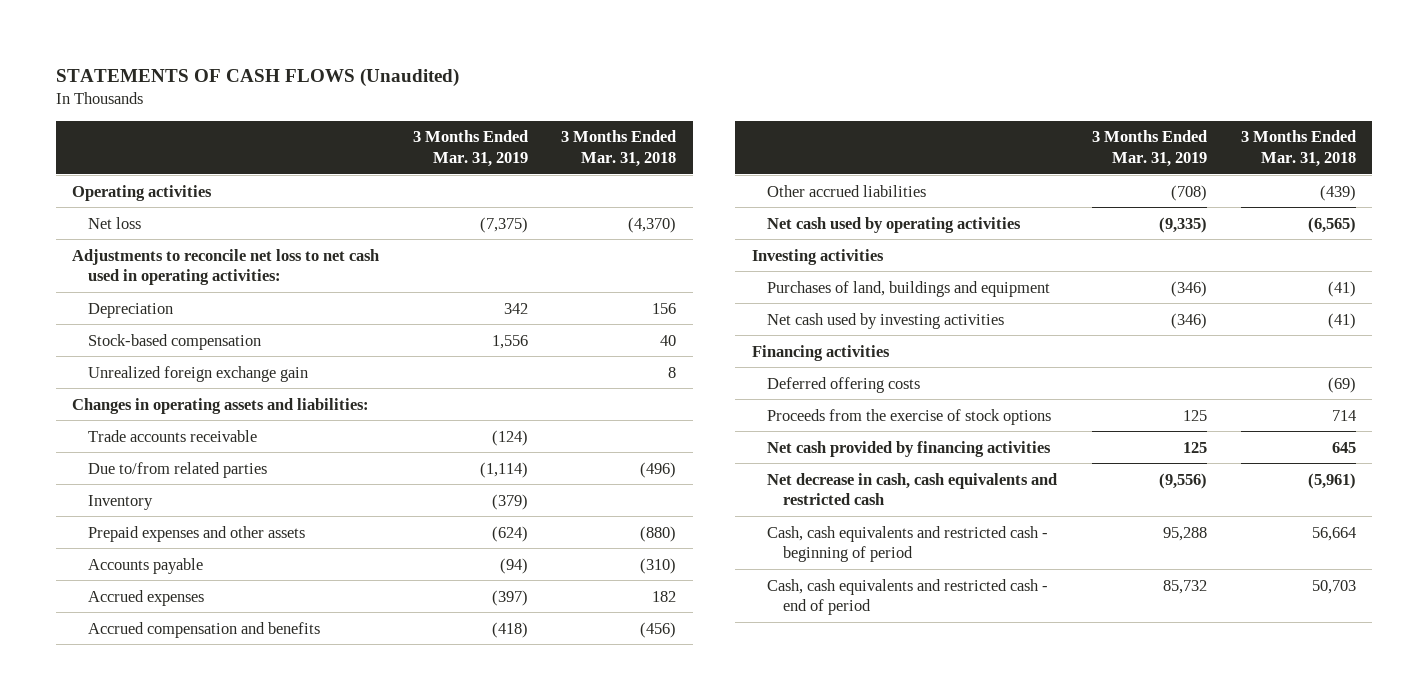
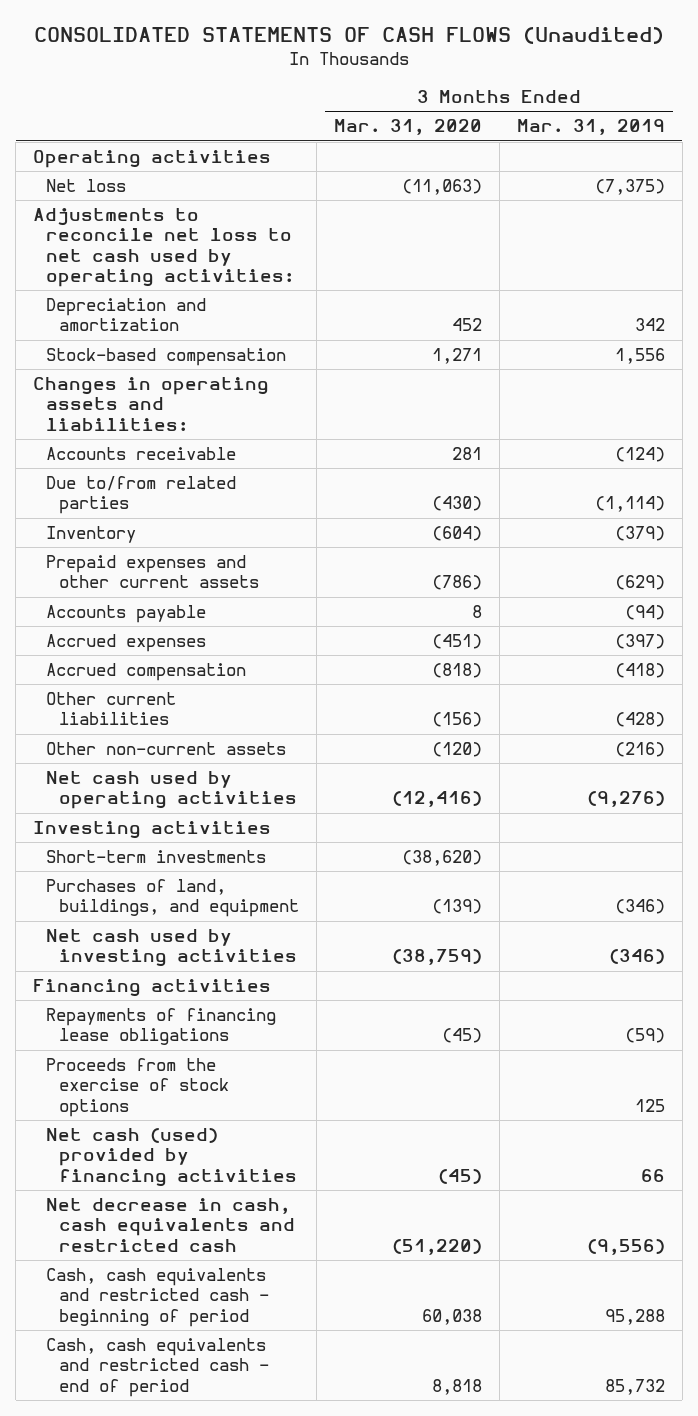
- STATEMENTS OF CASH FLOWS (Unaudited)
+ CONSOLIDATED STATEMENTS OF CASH FLOWS (Unaudited)
- | 3 Months Ended Mar. 31, 2019 | 3 Months Ended Mar. 31, 2018
+ | 3 Months Ended Mar. 31, 2020 | 3 Months Ended Mar. 31, 2019
- Adjustments to reconcile net loss to net cash used in operating activities:
- Depreciation | 342 | 156
+ Adjustments to reconcile net loss to net cash used by operating activities:
+ Depreciation and amortization | 452 | 342
- Unrealized foreign exchange gain | | 8
- Trade accounts receivable | (124) |
+ Accounts receivable | 281 | (124)
- Prepaid expenses and other assets | (624) | (880)
+ Prepaid expenses and other current assets | (786) | (629)
- Accrued compensation and benefits | (418) | (456)
- Other accrued liabilities | (708) | (439)
- Net cash used by operating activities | (9,335) | (6,565)
+ Accrued compensation | (818) | (418)
+ Other current liabilities | (156) | (428)
+ Other non-current assets | (120) | (216)
+ Net cash used by operating activities | (12,416) | (9,276)
- Purchases of land, buildings and equipment | (346) | (41)
+ Short-term investments | (38,620) |
+ Purchases of land, buildings, and equipment | (139) | (346)
- Deferred offering costs | | (69)
+ Repayments of financing lease obligations | (45) | (59)
- Net cash provided by financing activities | 125 | 645
+ Net cash (used) provided by financing activities | (45) | 66

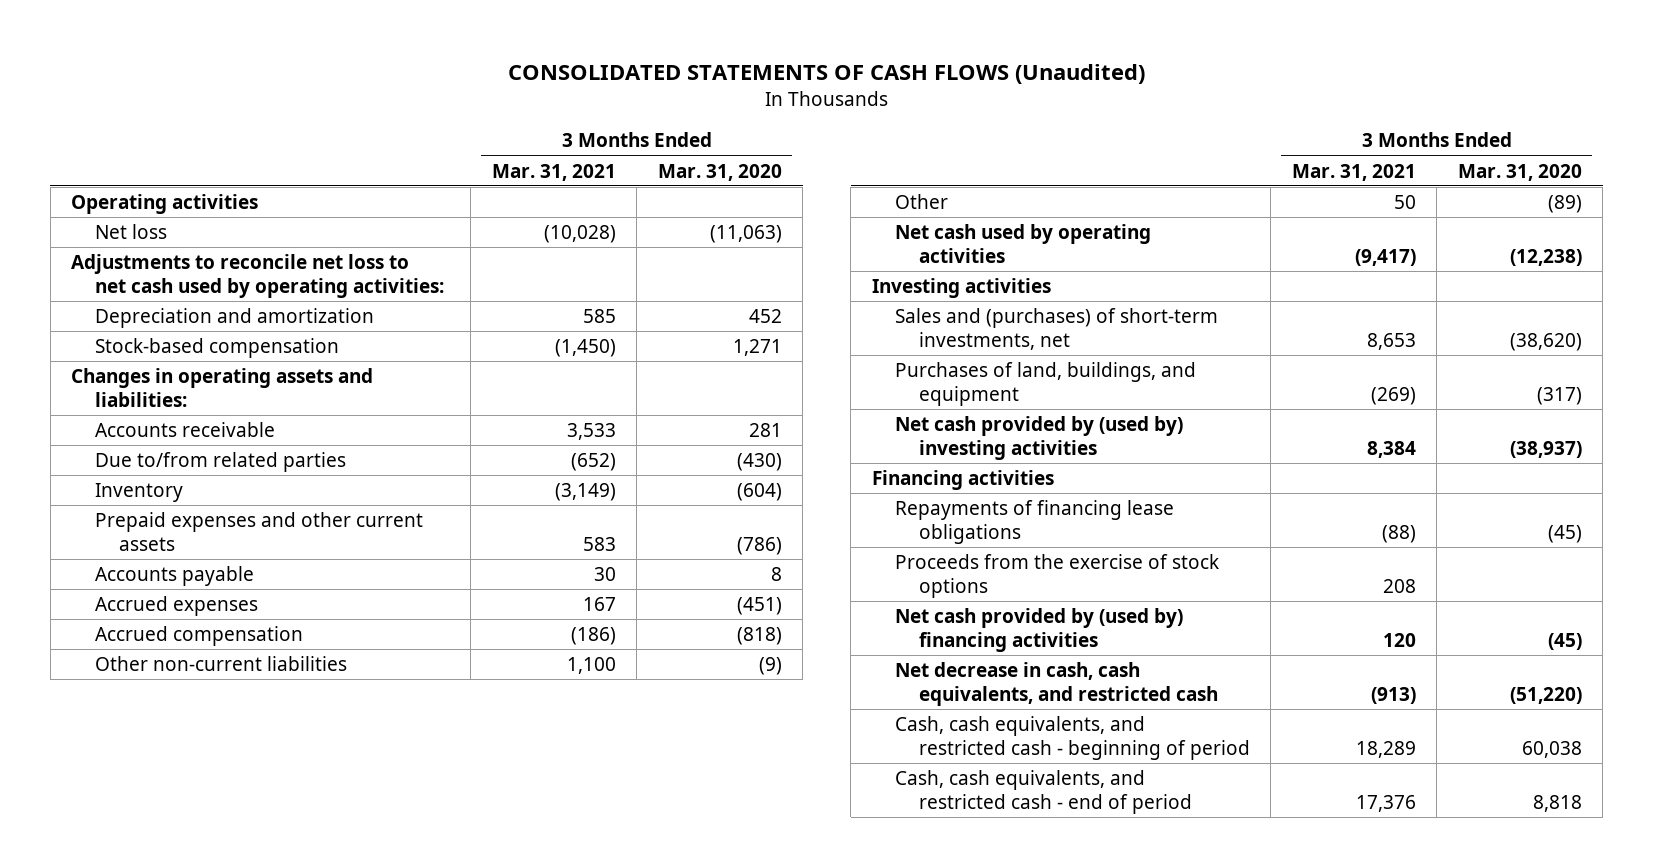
- | 3 Months Ended Mar. 31, 2020 | 3 Months Ended Mar. 31, 2019
+ | 3 Months Ended Mar. 31, 2021 | 3 Months Ended Mar. 31, 2020
- Other current liabilities | (156) | (428)
- Other non-current assets | (120) | (216)
- Net cash used by operating activities | (12,416) | (9,276)
+ Other non-current liabilities | 1,100 | (9)
+ Other | 50 | (89)
+ Net cash used by operating activities | (9,417) | (12,238)
- Short-term investments | (38,620) |
- Purchases of land, buildings, and equipment | (139) | (346)
- Net cash used by investing activities | (38,759) | (346)
+ Sales and (purchases) of short-term investments, net | 8,653 | (38,620)
+ Purchases of land, buildings, and equipment | (269) | (317)
+ Net cash provided by (used by) investing activities | 8,384 | (38,937)
- Net cash (used) provided by financing activities | (45) | 66
- Net decrease in cash, cash equivalents and restricted cash | (51,220) | (9,556)
- Cash, cash equivalents and restricted cash - beginning of period | 60,038 | 95,288
- Cash, cash equivalents and restricted cash - end of period | 8,818 | 85,732
+ Net cash provided by (used by) financing activities | 120 | (45)
+ Net decrease in cash, cash equivalents, and restricted cash | (913) | (51,220)
+ Cash, cash equivalents, and restricted cash - beginning of period | 18,289 | 60,038
+ Cash, cash equivalents, and restricted cash - end of period | 17,376 | 8,818

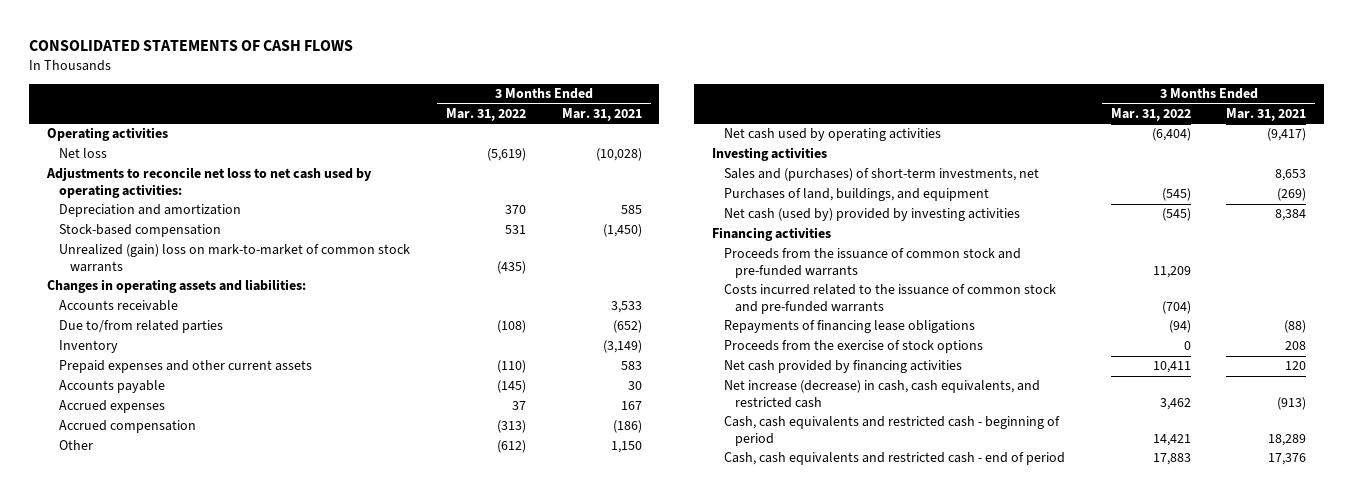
- CONSOLIDATED STATEMENTS OF CASH FLOWS (Unaudited)
+ CONSOLIDATED STATEMENTS OF CASH FLOWS
- | 3 Months Ended Mar. 31, 2021 | 3 Months Ended Mar. 31, 2020
+ | 3 Months Ended Mar. 31, 2022 | 3 Months Ended Mar. 31, 2021
+ Unrealized (gain) loss on mark-to-market of common stock warrants | (435) |
- Other non-current liabilities | 1,100 | (9)
- Other | 50 | (89)
+ Other | (612) | 1,150
- Net cash provided by (used by) investing activities | 8,384 | (38,937)
+ Net cash (used by) provided by investing activities | (545) | 8,384
+ Proceeds from the issuance of common stock and pre-funded warrants | 11,209 |
+ Costs incurred related to the issuance of common stock and pre-funded warrants | (704) |
- Net cash provided by (used by) financing activities | 120 | (45)
- Net decrease in cash, cash equivalents, and restricted cash | (913) | (51,220)
- Cash, cash equivalents, and restricted cash - beginning of period | 18,289 | 60,038
- Cash, cash equivalents, and restricted cash - end of period | 17,376 | 8,818
+ Net cash provided by financing activities | 10,411 | 120
+ Net increase (decrease) in cash, cash equivalents, and restricted cash | 3,462 | (913)
+ Cash, cash equivalents and restricted cash - beginning of period | 14,421 | 18,289
+ Cash, cash equivalents and restricted cash - end of period | 17,883 | 17,376

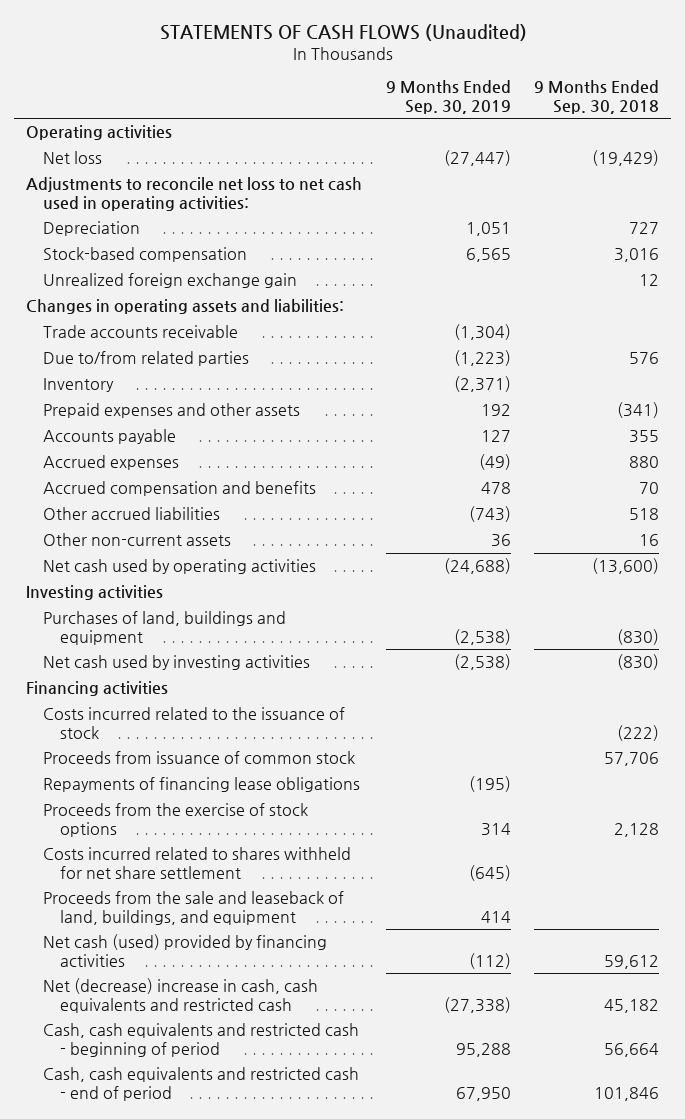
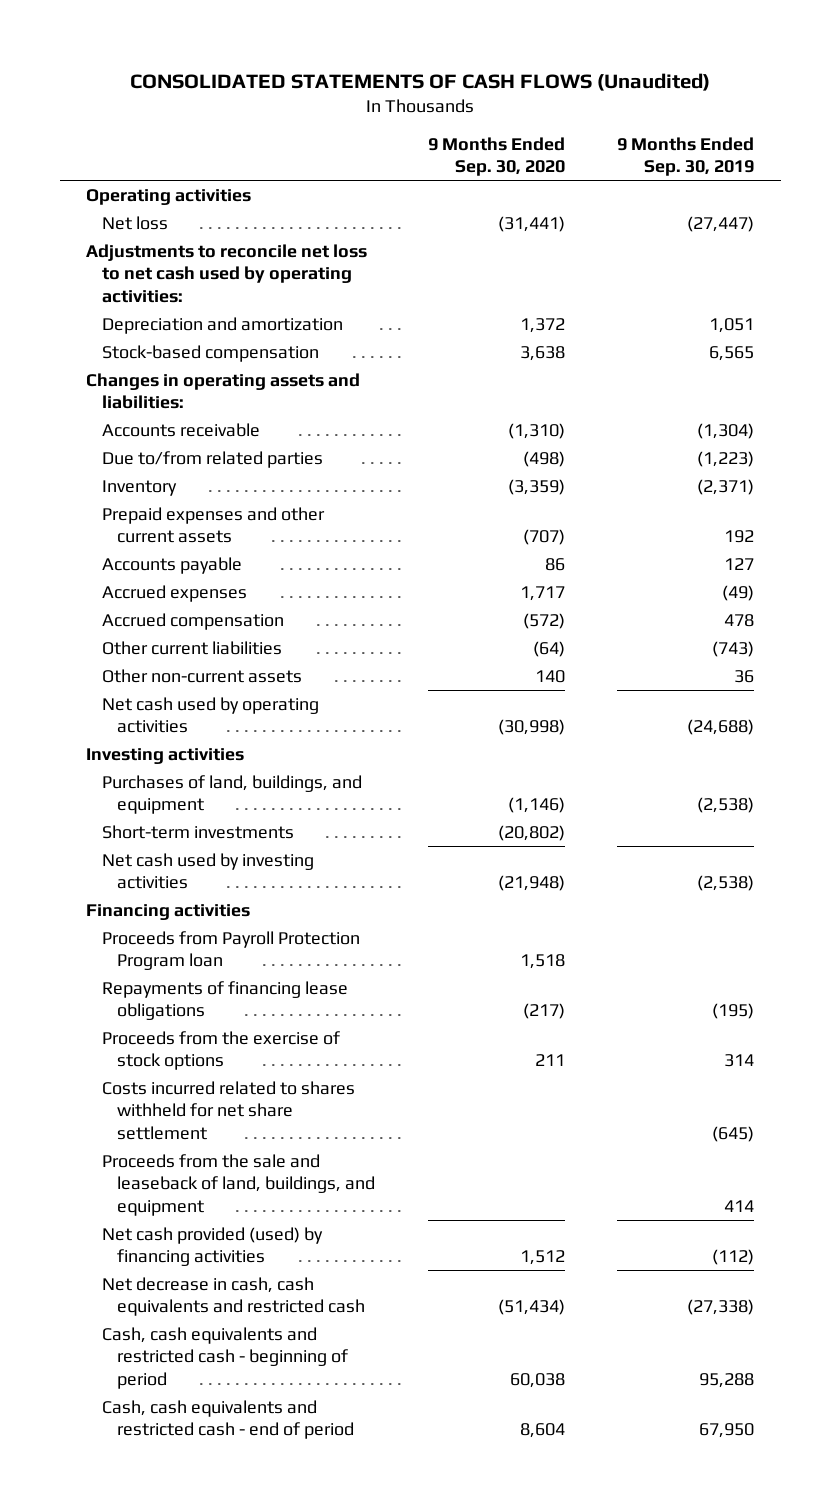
- STATEMENTS OF CASH FLOWS (Unaudited)
+ CONSOLIDATED STATEMENTS OF CASH FLOWS (Unaudited)
- | 9 Months Ended Sep. 30, 2019 | 9 Months Ended Sep. 30, 2018
+ | 9 Months Ended Sep. 30, 2020 | 9 Months Ended Sep. 30, 2019
- Adjustments to reconcile net loss to net cash used in operating activities:
- Depreciation | 1,051 | 727
+ Adjustments to reconcile net loss to net cash used by operating activities:
+ Depreciation and amortization | 1,372 | 1,051
- Unrealized foreign exchange gain | | 12
- Trade accounts receivable | (1,304) |
+ Accounts receivable | (1,310) | (1,304)
- Prepaid expenses and other assets | 192 | (341)
+ Prepaid expenses and other current assets | (707) | 192
- Accrued compensation and benefits | 478 | 70
- Other accrued liabilities | (743) | 518
+ Accrued compensation | (572) | 478
+ Other current liabilities | (64) | (743)
- Purchases of land, buildings and equipment | (2,538) | (830)
+ Purchases of land, buildings, and equipment | (1,146) | (2,538)
+ Short-term investments | (20,802) |
- Costs incurred related to the issuance of stock | | (222)
- Proceeds from issuance of common stock | | 57,706
+ Proceeds from Payroll Protection Program loan | 1,518 |
- Net cash (used) provided by financing activities | (112) | 59,612
- Net (decrease) increase in cash, cash equivalents and restricted cash | (27,338) | 45,182
+ Net cash provided (used) by financing activities | 1,512 | (112)
+ Net decrease in cash, cash equivalents and restricted cash | (51,434) | (27,338)

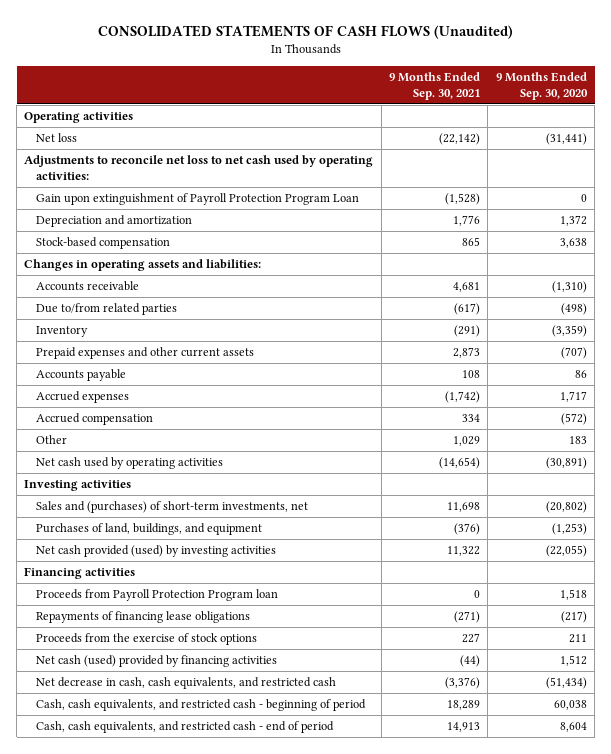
- | 9 Months Ended Sep. 30, 2020 | 9 Months Ended Sep. 30, 2019
+ | 9 Months Ended Sep. 30, 2021 | 9 Months Ended Sep. 30, 2020
+ Gain upon extinguishment of Payroll Protection Program Loan | (1,528) | 0
- Other current liabilities | (64) | (743)
- Other non-current assets | 140 | 36
- Net cash used by operating activities | (30,998) | (24,688)
+ Other | 1,029 | 183
+ Net cash used by operating activities | (14,654) | (30,891)
- Purchases of land, buildings, and equipment | (1,146) | (2,538)
- Short-term investments | (20,802) |
- Net cash used by investing activities | (21,948) | (2,538)
+ Sales and (purchases) of short-term investments, net | 11,698 | (20,802)
+ Purchases of land, buildings, and equipment | (376) | (1,253)
+ Net cash provided (used) by investing activities | 11,322 | (22,055)
- Costs incurred related to shares withheld for net share settlement | | (645)
- Proceeds from the sale and leaseback of land, buildings, and equipment | | 414
- Net cash provided (used) by financing activities | 1,512 | (112)
- Net decrease in cash, cash equivalents and restricted cash | (51,434) | (27,338)
- Cash, cash equivalents and restricted cash - beginning of period | 60,038 | 95,288
- Cash, cash equivalents and restricted cash - end of period | 8,604 | 67,950
+ Net cash (used) provided by financing activities | (44) | 1,512
+ Net decrease in cash, cash equivalents, and restricted cash | (3,376) | (51,434)
+ Cash, cash equivalents, and restricted cash - beginning of period | 18,289 | 60,038
+ Cash, cash equivalents, and restricted cash - end of period | 14,913 | 8,604

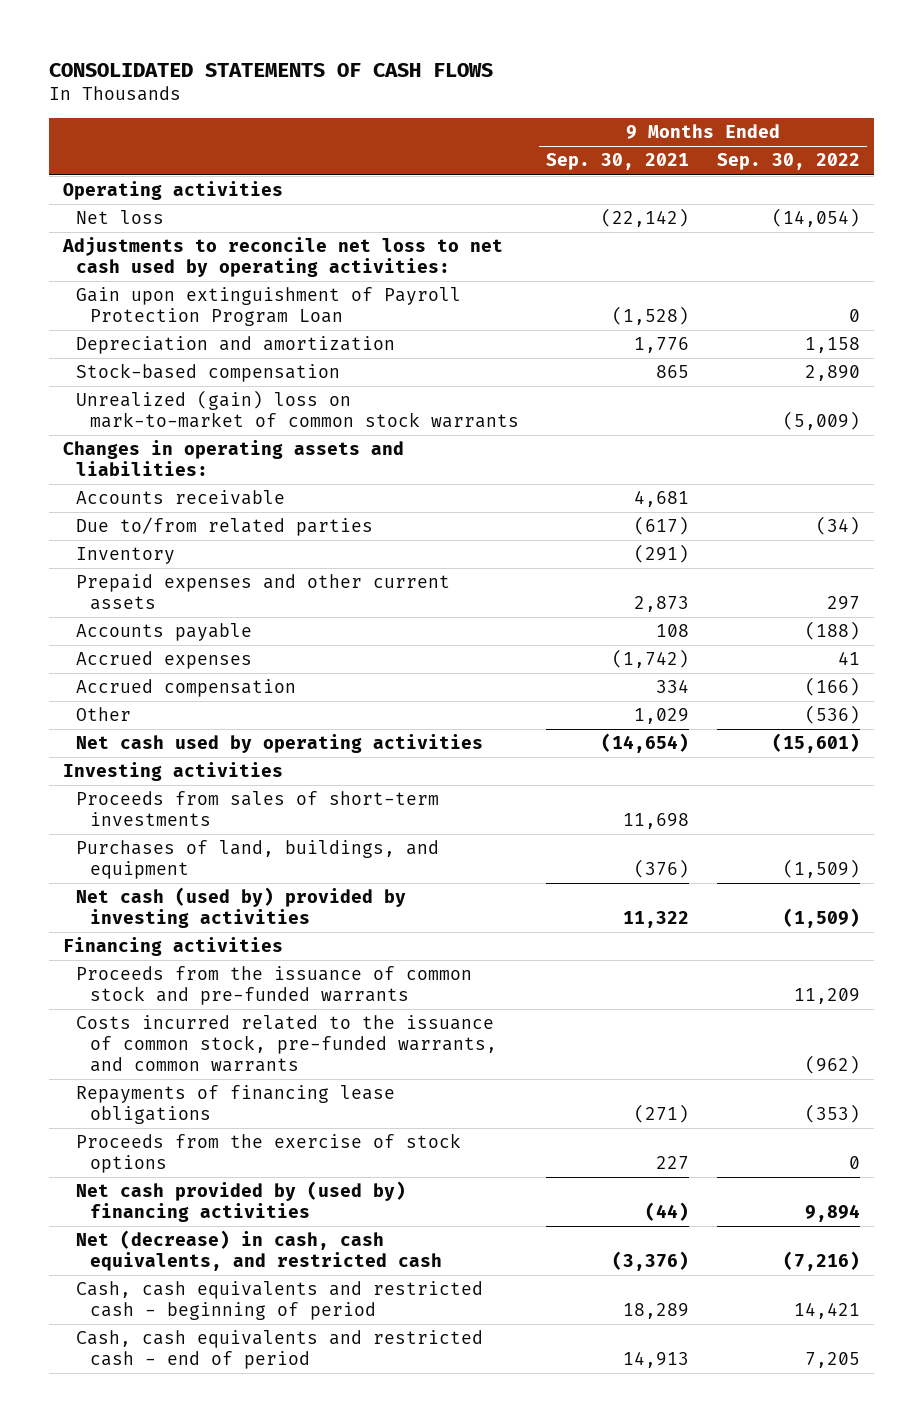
- CONSOLIDATED STATEMENTS OF CASH FLOWS (Unaudited)
+ CONSOLIDATED STATEMENTS OF CASH FLOWS
- | 9 Months Ended Sep. 30, 2021 | 9 Months Ended Sep. 30, 2020
+ | 9 Months Ended Sep. 30, 2021 | 9 Months Ended Sep. 30, 2022
+ Unrealized (gain) loss on mark-to-market of common stock warrants | | (5,009)
- Sales and (purchases) of short-term investments, net | 11,698 | (20,802)
+ Proceeds from sales of short-term investments | 11,698 |
- Net cash provided (used) by investing activities | 11,322 | (22,055)
+ Net cash (used by) provided by investing activities | 11,322 | (1,509)
- Proceeds from Payroll Protection Program loan | 0 | 1,518
+ Proceeds from the issuance of common stock and pre-funded warrants | | 11,209
+ Costs incurred related to the issuance of common stock, pre-funded warrants, and common warrants | | (962)
- Net cash (used) provided by financing activities | (44) | 1,512
- Net decrease in cash, cash equivalents, and restricted cash | (3,376) | (51,434)
- Cash, cash equivalents, and restricted cash - beginning of period | 18,289 | 60,038
- Cash, cash equivalents, and restricted cash - end of period | 14,913 | 8,604
+ Net cash provided by (used by) financing activities | (44) | 9,894
+ Net (decrease) in cash, cash equivalents, and restricted cash | (3,376) | (7,216)
+ Cash, cash equivalents and restricted cash - beginning of period | 18,289 | 14,421
+ Cash, cash equivalents and restricted cash - end of period | 14,913 | 7,205

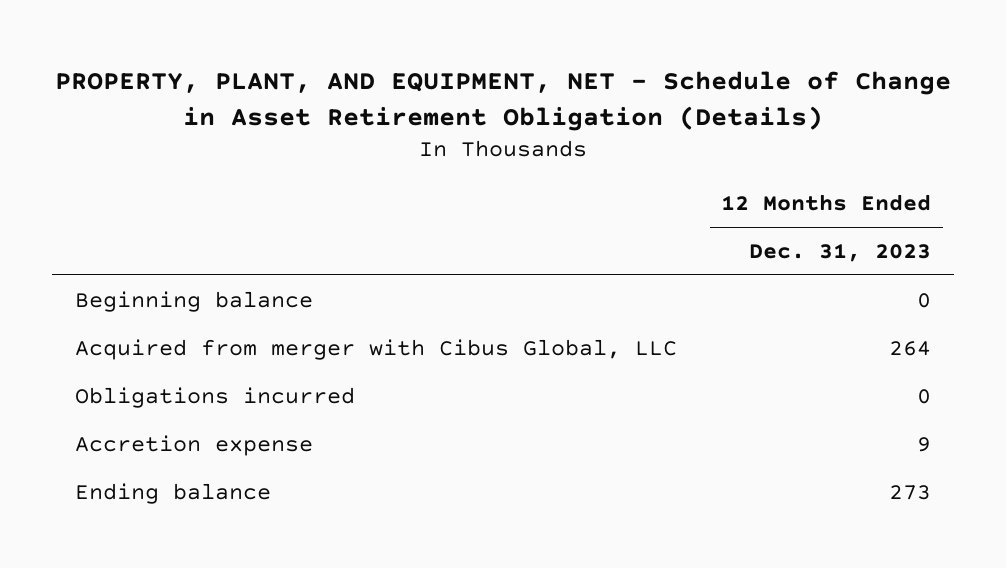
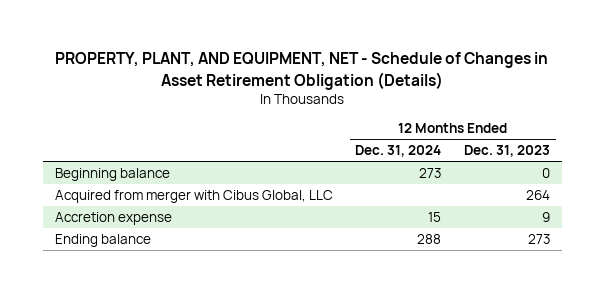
- PROPERTY, PLANT, AND EQUIPMENT, NET - Schedule of Change in Asset Retirement Obligation (Details)
+ PROPERTY, PLANT, AND EQUIPMENT, NET - Schedule of Changes in Asset Retirement Obligation (Details)
- | 12 Months Ended Dec. 31, 2023
+ | 12 Months Ended Dec. 31, 2024 | 12 Months Ended Dec. 31, 2023
- Obligations incurred | 0

